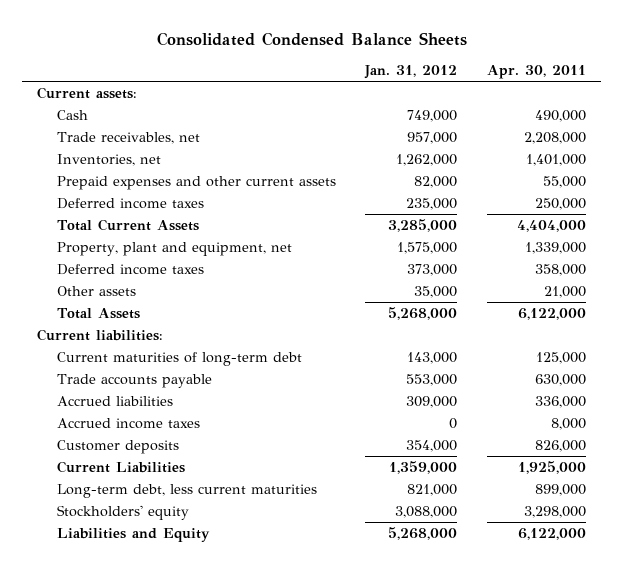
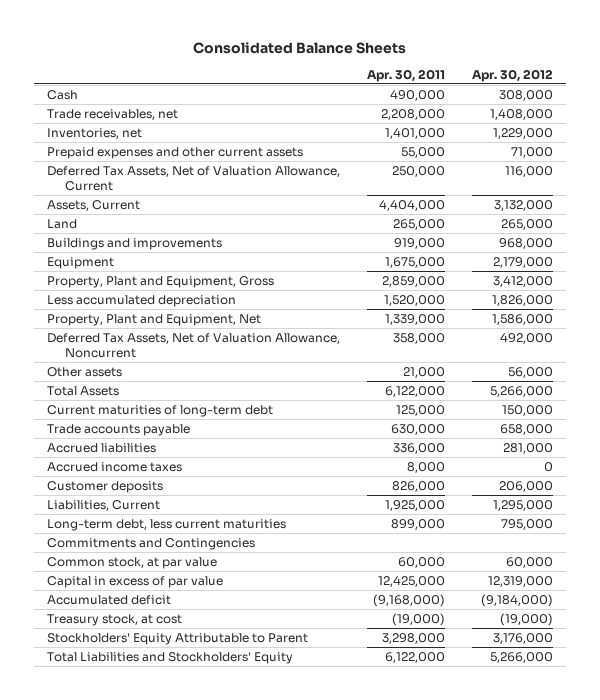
- Consolidated Condensed Balance Sheets
+ Consolidated Balance Sheets
- | Jan. 31, 2012 | Apr. 30, 2011
+ | Apr. 30, 2011 | Apr. 30, 2012
- Current assets:
- Deferred income taxes | 235,000 | 250,000
- Total Current Assets | 3,285,000 | 4,404,000
- Property, plant and equipment, net | 1,575,000 | 1,339,000
- Deferred income taxes | 373,000 | 358,000
+ Deferred Tax Assets, Net of Valuation Allowance, Current | 250,000 | 116,000
+ Assets, Current | 4,404,000 | 3,132,000
+ Land | 265,000 | 265,000
+ Buildings and improvements | 919,000 | 968,000
+ Equipment | 1,675,000 | 2,179,000
+ Property, Plant and Equipment, Gross | 2,859,000 | 3,412,000
+ Less accumulated depreciation | 1,520,000 | 1,826,000
+ Property, Plant and Equipment, Net | 1,339,000 | 1,586,000
+ Deferred Tax Assets, Net of Valuation Allowance, Noncurrent | 358,000 | 492,000
- Current liabilities:
- Current Liabilities | 1,359,000 | 1,925,000
+ Liabilities, Current | 1,925,000 | 1,295,000
- Stockholders' equity | 3,088,000 | 3,298,000
- Liabilities and Equity | 5,268,000 | 6,122,000
+ Commitments and Contingencies
+ Common stock, at par value | 60,000 | 60,000
+ Capital in excess of par value | 12,425,000 | 12,319,000
+ Accumulated deficit | (9,168,000) | (9,184,000)
+ Treasury stock, at cost | (19,000) | (19,000)
+ Stockholders' Equity Attributable to Parent | 3,298,000 | 3,176,000
+ Total Liabilities and Stockholders' Equity | 6,122,000 | 5,266,000

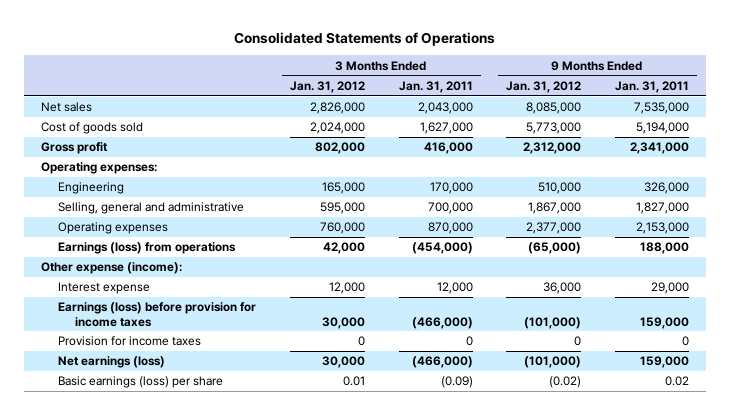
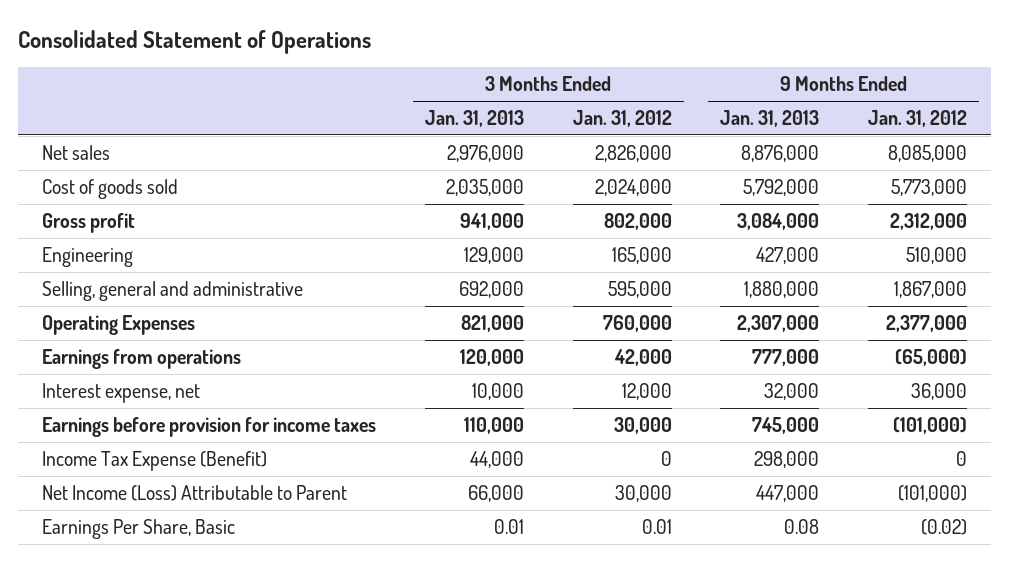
- Consolidated Statements of Operations
+ Consolidated Statement of Operations
- | 3 Months Ended Jan. 31, 2012 | 3 Months Ended Jan. 31, 2011 | 9 Months Ended Jan. 31, 2012 | 9 Months Ended Jan. 31, 2011
+ | 3 Months Ended Jan. 31, 2013 | 3 Months Ended Jan. 31, 2012 | 9 Months Ended Jan. 31, 2013 | 9 Months Ended Jan. 31, 2012
- Operating expenses:
- Operating expenses | 760,000 | 870,000 | 2,377,000 | 2,153,000
- Earnings (loss) from operations | 42,000 | (454,000) | (65,000) | 188,000
- Other expense (income):
- Interest expense | 12,000 | 12,000 | 36,000 | 29,000
- Earnings (loss) before provision for income taxes | 30,000 | (466,000) | (101,000) | 159,000
- Provision for income taxes | 0 | 0 | 0 | 0
- Net earnings (loss) | 30,000 | (466,000) | (101,000) | 159,000
- Basic earnings (loss) per share | 0.01 | (0.09) | (0.02) | 0.02
+ Operating Expenses | 821,000 | 760,000 | 2,307,000 | 2,377,000
+ Earnings from operations | 120,000 | 42,000 | 777,000 | (65,000)
+ Interest expense, net | 10,000 | 12,000 | 32,000 | 36,000
+ Earnings before provision for income taxes | 110,000 | 30,000 | 745,000 | (101,000)
+ Income Tax Expense (Benefit) | 44,000 | 0 | 298,000 | 0
+ Net Income (Loss) Attributable to Parent | 66,000 | 30,000 | 447,000 | (101,000)
+ Earnings Per Share, Basic | 0.01 | 0.01 | 0.08 | (0.02)

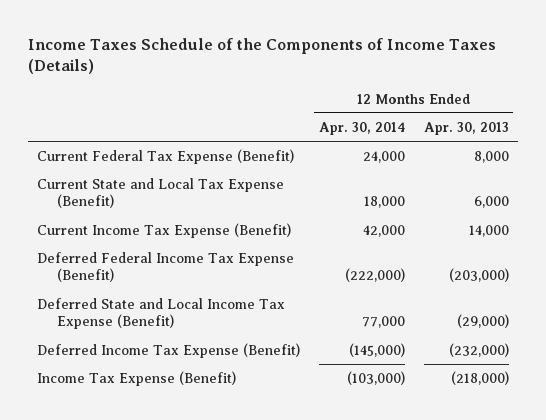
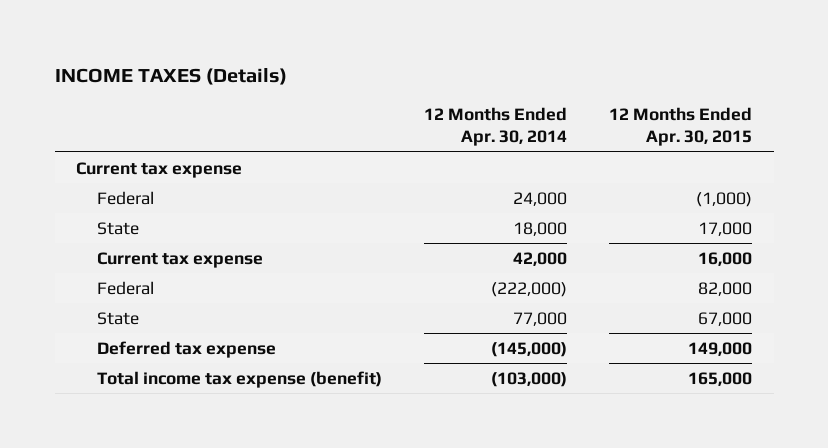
- Income Taxes Schedule of the Components of Income Taxes (Details)
+ INCOME TAXES (Details)
- | 12 Months Ended Apr. 30, 2014 | 12 Months Ended Apr. 30, 2013
+ | 12 Months Ended Apr. 30, 2014 | 12 Months Ended Apr. 30, 2015
- Current Federal Tax Expense (Benefit) | 24,000 | 8,000
- Current State and Local Tax Expense (Benefit) | 18,000 | 6,000
- Current Income Tax Expense (Benefit) | 42,000 | 14,000
- Deferred Federal Income Tax Expense (Benefit) | (222,000) | (203,000)
- Deferred State and Local Income Tax Expense (Benefit) | 77,000 | (29,000)
- Deferred Income Tax Expense (Benefit) | (145,000) | (232,000)
- Income Tax Expense (Benefit) | (103,000) | (218,000)
+ Current tax expense
+ Federal | 24,000 | (1,000)
+ State | 18,000 | 17,000
+ Current tax expense | 42,000 | 16,000
+ Federal | (222,000) | 82,000
+ State | 77,000 | 67,000
+ Deferred tax expense | (145,000) | 149,000
+ Total income tax expense (benefit) | (103,000) | 165,000

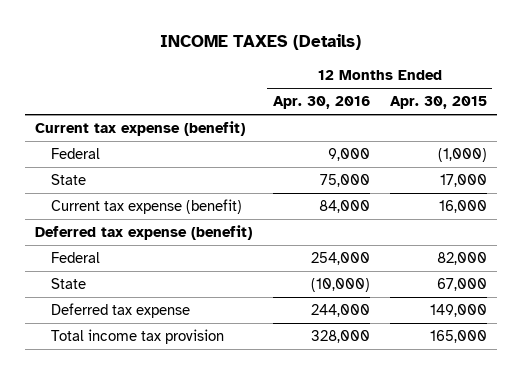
- | 12 Months Ended Apr. 30, 2014 | 12 Months Ended Apr. 30, 2015
+ | 12 Months Ended Apr. 30, 2016 | 12 Months Ended Apr. 30, 2015
- Current tax expense
+ Current tax expense (benefit)
- Current tax expense | 42,000 | 16,000
+ Current tax expense (benefit) | 84,000 | 16,000
+ Deferred tax expense (benefit)
- Total income tax expense (benefit) | (103,000) | 165,000
+ Total income tax provision | 328,000 | 165,000

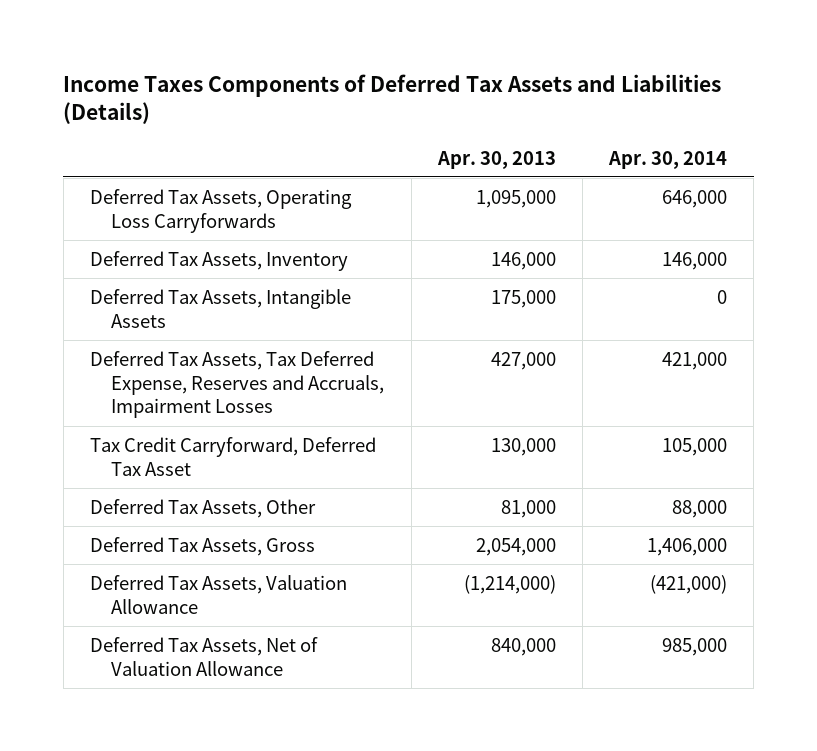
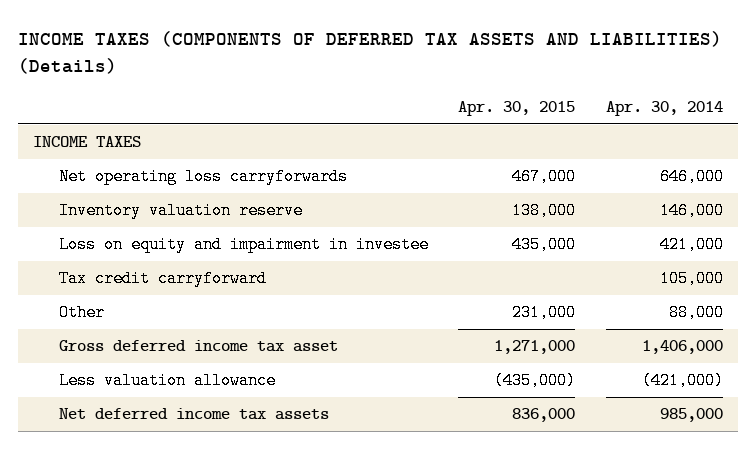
- Income Taxes Components of Deferred Tax Assets and Liabilities (Details)
+ INCOME TAXES (COMPONENTS OF DEFERRED TAX ASSETS AND LIABILITIES) (Details)
- | Apr. 30, 2013 | Apr. 30, 2014
+ | Apr. 30, 2015 | Apr. 30, 2014
- Deferred Tax Assets, Operating Loss Carryforwards | 1,095,000 | 646,000
- Deferred Tax Assets, Inventory | 146,000 | 146,000
- Deferred Tax Assets, Intangible Assets | 175,000 | 0
- Deferred Tax Assets, Tax Deferred Expense, Reserves and Accruals, Impairment Losses | 427,000 | 421,000
- Tax Credit Carryforward, Deferred Tax Asset | 130,000 | 105,000
- Deferred Tax Assets, Other | 81,000 | 88,000
- Deferred Tax Assets, Gross | 2,054,000 | 1,406,000
- Deferred Tax Assets, Valuation Allowance | (1,214,000) | (421,000)
- Deferred Tax Assets, Net of Valuation Allowance | 840,000 | 985,000
+ INCOME TAXES
+ Net operating loss carryforwards | 467,000 | 646,000
+ Inventory valuation reserve | 138,000 | 146,000
+ Loss on equity and impairment in investee | 435,000 | 421,000
+ Tax credit carryforward | | 105,000
+ Other | 231,000 | 88,000
+ Gross deferred income tax asset | 1,271,000 | 1,406,000
+ Less valuation allowance | (435,000) | (421,000)
+ Net deferred income tax assets | 836,000 | 985,000

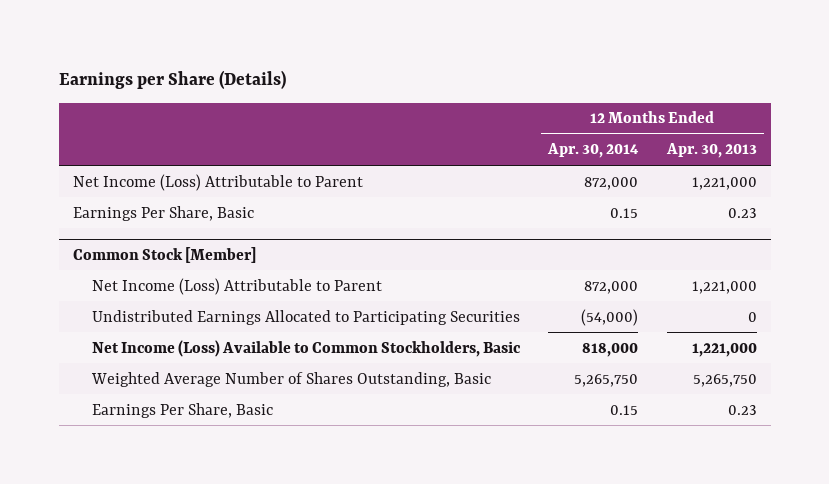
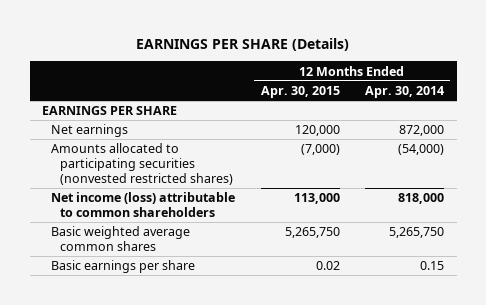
- Earnings per Share (Details)
+ EARNINGS PER SHARE (Details)
- | 12 Months Ended Apr. 30, 2014 | 12 Months Ended Apr. 30, 2013
+ | 12 Months Ended Apr. 30, 2015 | 12 Months Ended Apr. 30, 2014
- Net Income (Loss) Attributable to Parent | 872,000 | 1,221,000
- Earnings Per Share, Basic | 0.15 | 0.23
- Common Stock [Member]
- Net Income (Loss) Attributable to Parent | 872,000 | 1,221,000
- Undistributed Earnings Allocated to Participating Securities | (54,000) | 0
- Net Income (Loss) Available to Common Stockholders, Basic | 818,000 | 1,221,000
- Weighted Average Number of Shares Outstanding, Basic | 5,265,750 | 5,265,750
- Earnings Per Share, Basic | 0.15 | 0.23
+ EARNINGS PER SHARE
+ Net earnings | 120,000 | 872,000
+ Amounts allocated to participating securities (nonvested restricted shares) | (7,000) | (54,000)
+ Net income (loss) attributable to common shareholders | 113,000 | 818,000
+ Basic weighted average common shares | 5,265,750 | 5,265,750
+ Basic earnings per share | 0.02 | 0.15

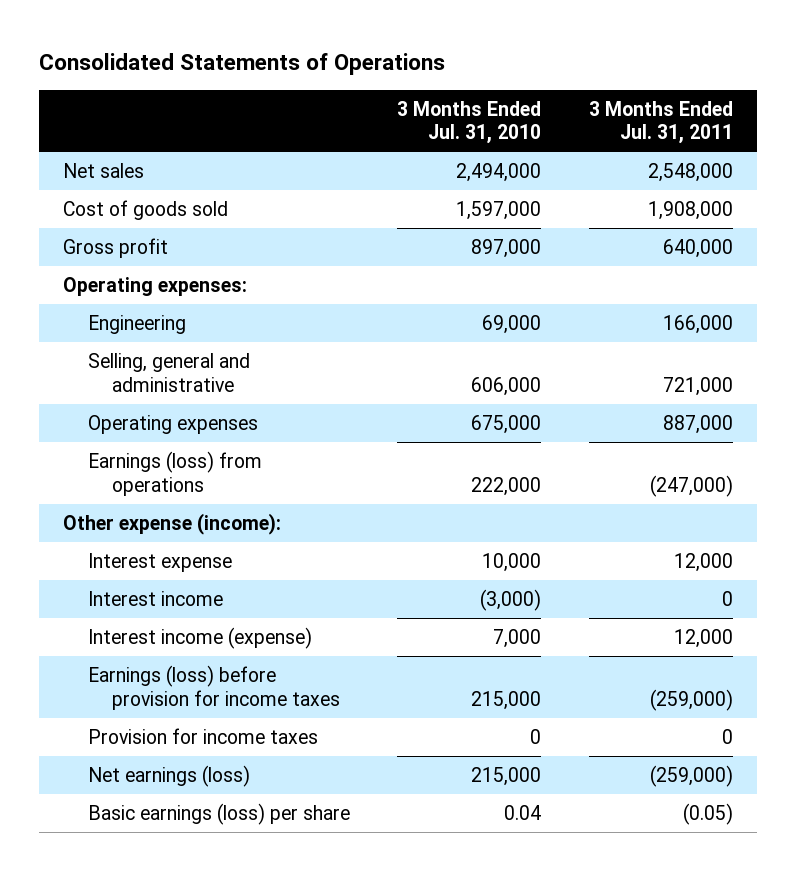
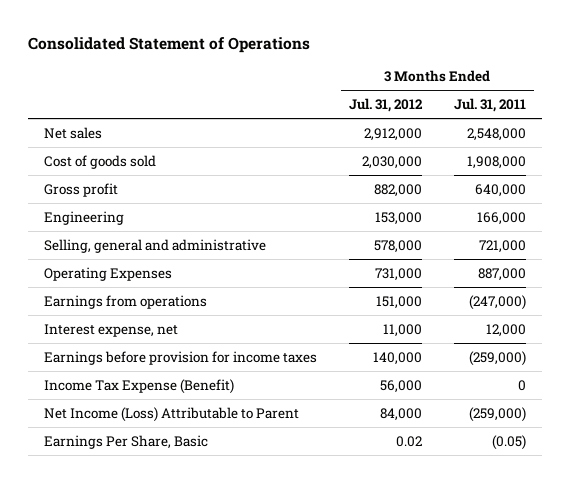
- Consolidated Statements of Operations
+ Consolidated Statement of Operations
- | 3 Months Ended Jul. 31, 2010 | 3 Months Ended Jul. 31, 2011
+ | 3 Months Ended Jul. 31, 2012 | 3 Months Ended Jul. 31, 2011
- Operating expenses:
- Operating expenses | 675,000 | 887,000
- Earnings (loss) from operations | 222,000 | (247,000)
- Other expense (income):
- Interest expense | 10,000 | 12,000
- Interest income | (3,000) | 0
- Interest income (expense) | 7,000 | 12,000
- Earnings (loss) before provision for income taxes | 215,000 | (259,000)
- Provision for income taxes | 0 | 0
- Net earnings (loss) | 215,000 | (259,000)
- Basic earnings (loss) per share | 0.04 | (0.05)
+ Operating Expenses | 731,000 | 887,000
+ Earnings from operations | 151,000 | (247,000)
+ Interest expense, net | 11,000 | 12,000
+ Earnings before provision for income taxes | 140,000 | (259,000)
+ Income Tax Expense (Benefit) | 56,000 | 0
+ Net Income (Loss) Attributable to Parent | 84,000 | (259,000)
+ Earnings Per Share, Basic | 0.02 | (0.05)

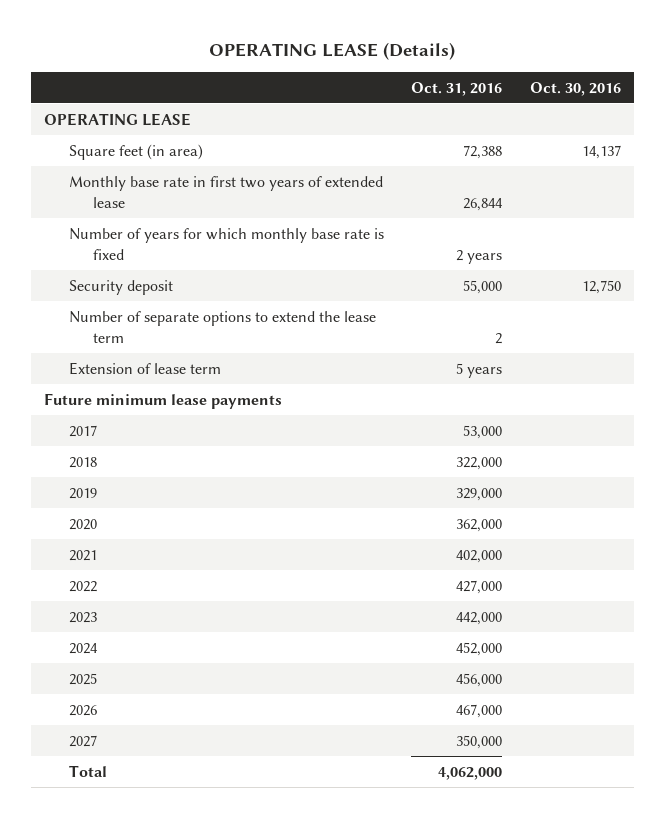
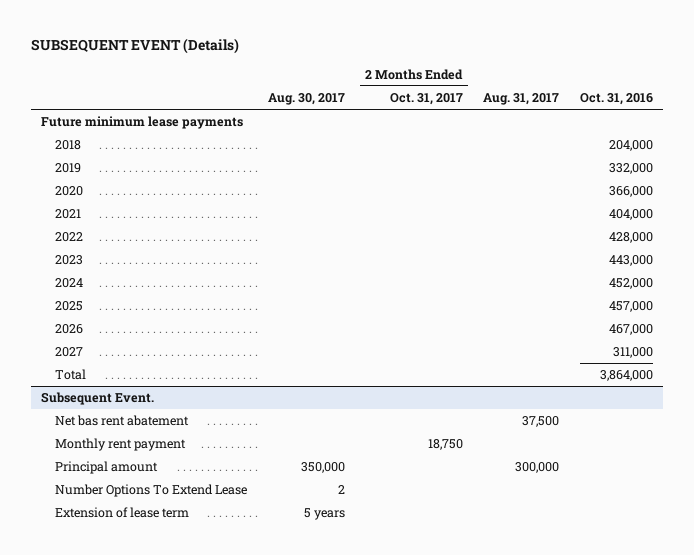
- OPERATING LEASE (Details)
+ SUBSEQUENT EVENT (Details)
- | Oct. 31, 2016 | Oct. 30, 2016
+ | Aug. 30, 2017 | 2 Months Ended Oct. 31, 2017 | Aug. 31, 2017 | Oct. 31, 2016
- OPERATING LEASE
- Square feet (in area) | 72,388 | 14,137
- Monthly base rate in first two years of extended lease | 26,844 |
- Number of years for which monthly base rate is fixed | 2 years |
- Security deposit | 55,000 | 12,750
- Number of separate options to extend the lease term | 2 |
- Extension of lease term | 5 years |
- 2017 | 53,000 |
- 2018 | 322,000 |
- 2019 | 329,000 |
- 2020 | 362,000 |
- 2021 | 402,000 |
- 2022 | 427,000 |
- 2023 | 442,000 |
+ 2018 | | | | 204,000
+ 2019 | | | | 332,000
+ 2020 | | | | 366,000
+ 2021 | | | | 404,000
+ 2022 | | | | 428,000
+ 2023 | | | | 443,000
- 2025 | 456,000 |
+ 2025 | | | | 457,000
- 2027 | 350,000 |
- Total | 4,062,000 |
+ 2027 | | | | 311,000
+ Total | | | | 3,864,000
+ Subsequent Event.
+ Net bas rent abatement | | | 37,500 |
+ Monthly rent payment | | 18,750 | |
+ Principal amount | 350,000 | | 300,000 |
+ Number Options To Extend Lease | 2 | | |
+ Extension of lease term | 5 years | | |

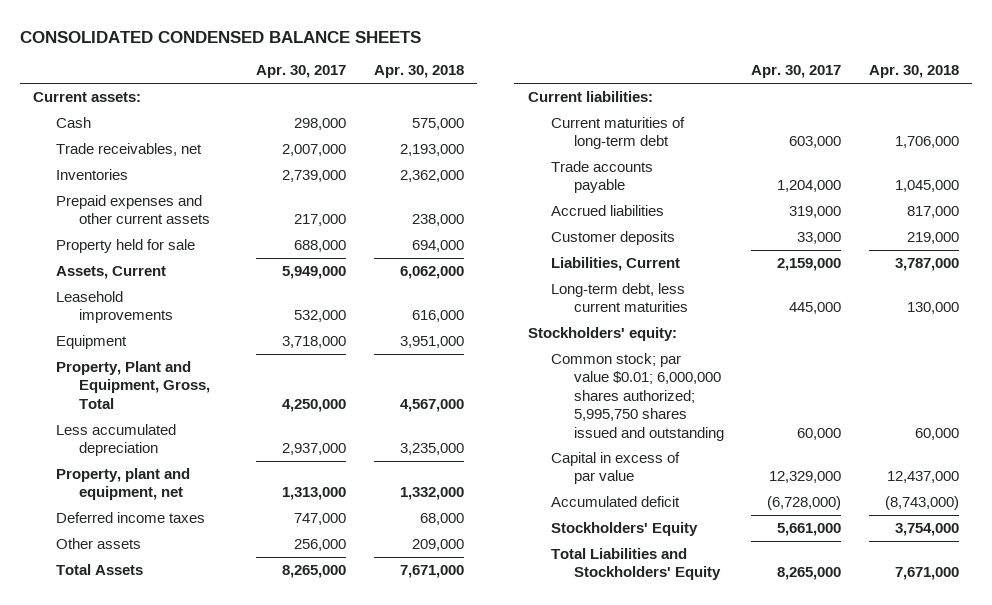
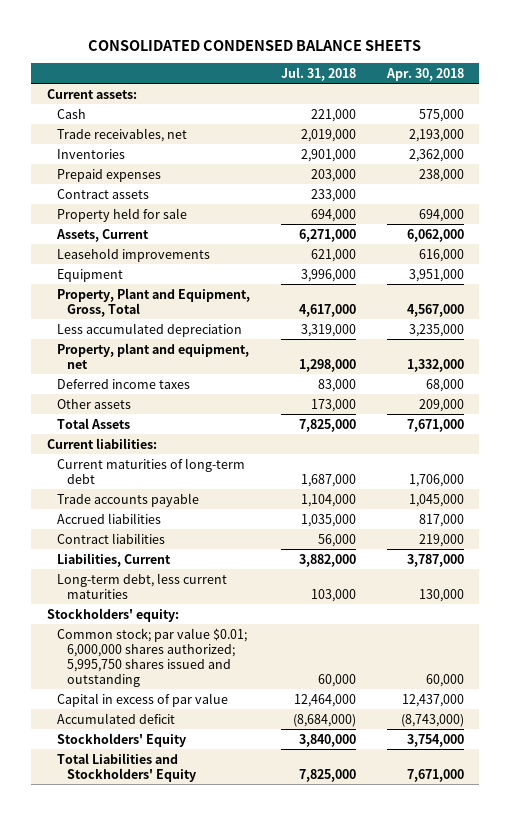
- | Apr. 30, 2017 | Apr. 30, 2018
+ | Jul. 31, 2018 | Apr. 30, 2018
- Prepaid expenses and other current assets | 217,000 | 238,000
+ Prepaid expenses | 203,000 | 238,000
+ Contract assets | 233,000 |
- Customer deposits | 33,000 | 219,000
+ Contract liabilities | 56,000 | 219,000

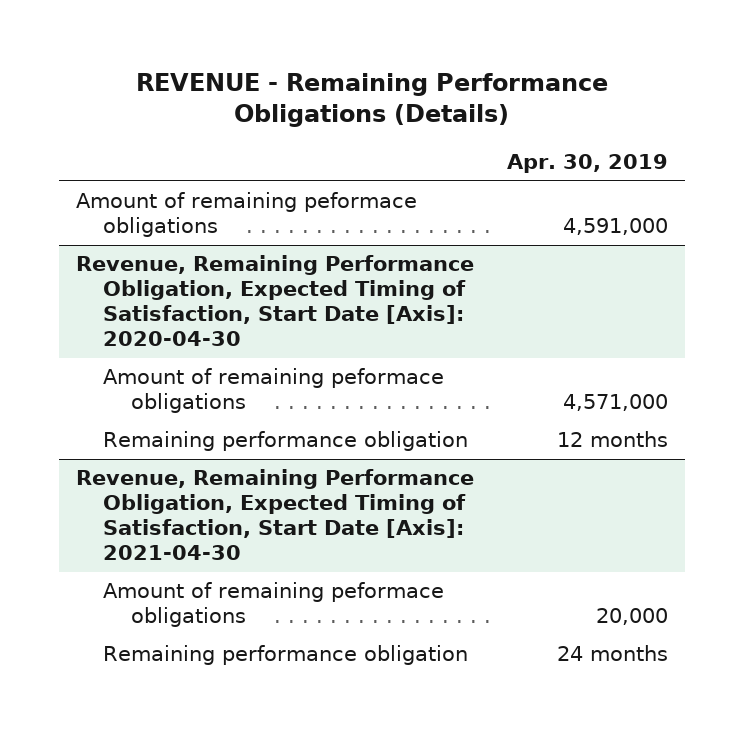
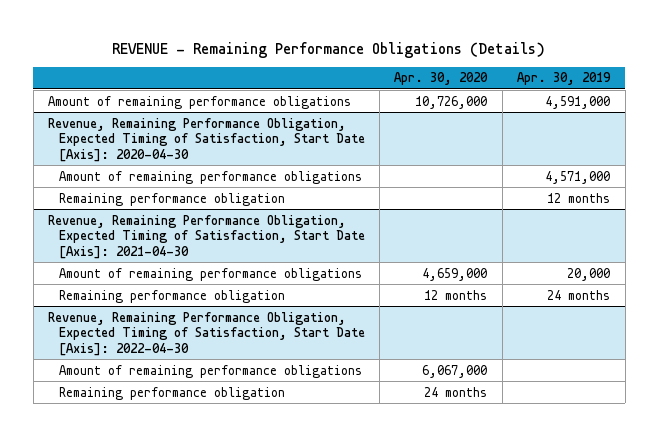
- | Apr. 30, 2019
+ | Apr. 30, 2020 | Apr. 30, 2019
- Amount of remaining peformace obligations | 4,591,000
+ Amount of remaining performance obligations | 10,726,000 | 4,591,000
@ Revenue, Remaining Performance Obligation, Expected Timing of Satisfaction, Start Date [Axis]: 2020-04-30
- Amount of remaining peformace obligations | 4,571,000
+ Amount of remaining performance obligations | | 4,571,000
@ Revenue, Remaining Performance Obligation, Expected Timing of Satisfaction, Start Date [Axis]: 2021-04-30
- Amount of remaining peformace obligations | 20,000
+ Amount of remaining performance obligations | 4,659,000 | 20,000
+ Revenue, Remaining Performance Obligation, Expected Timing of Satisfaction, Start Date [Axis]: 2022-04-30
+ Amount of remaining performance obligations | 6,067,000 |
+ Remaining performance obligation | 24 months |

